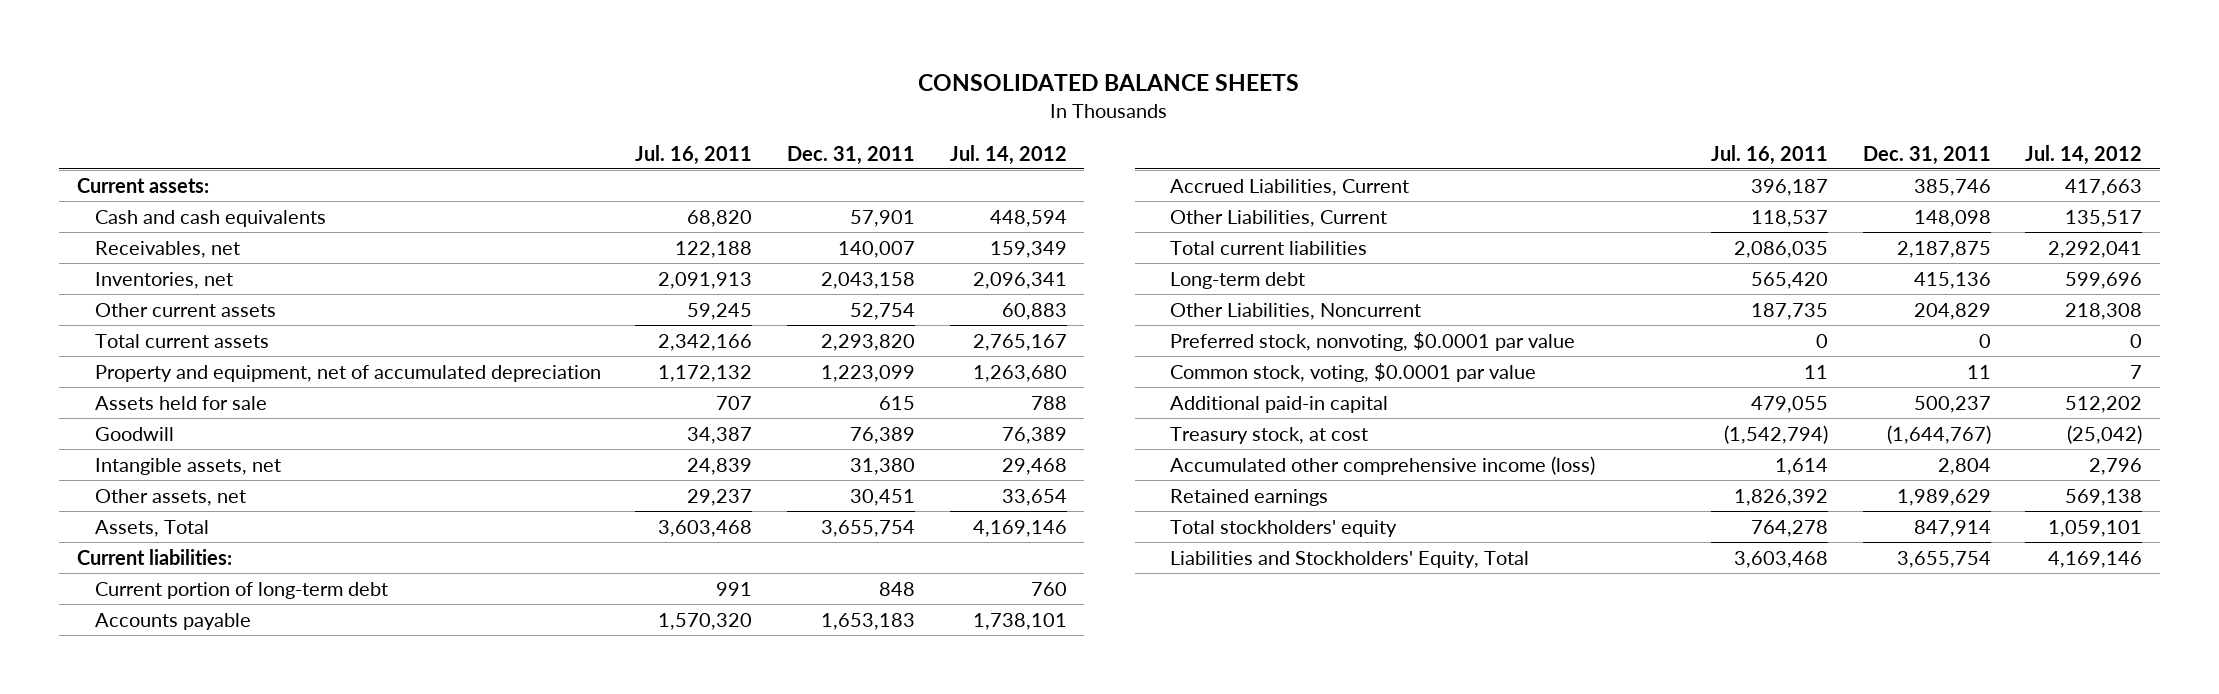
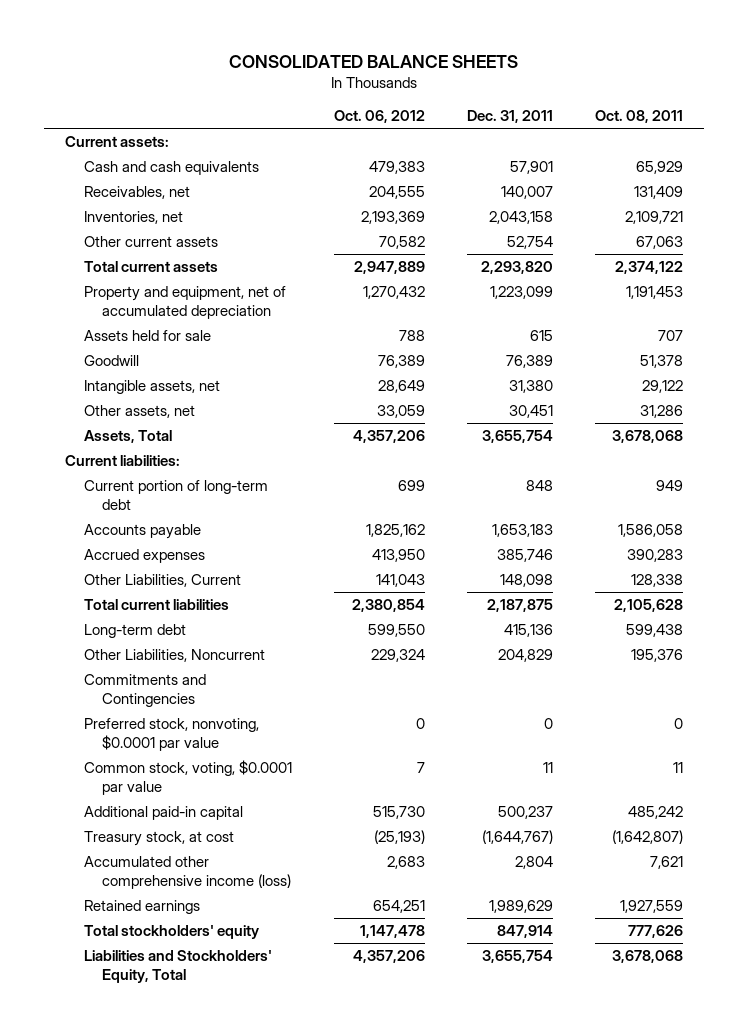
- | Jul. 16, 2011 | Dec. 31, 2011 | Jul. 14, 2012
+ | Oct. 06, 2012 | Dec. 31, 2011 | Oct. 08, 2011
- Accrued Liabilities, Current | 396,187 | 385,746 | 417,663
+ Accrued expenses | 413,950 | 385,746 | 390,283
+ Commitments and Contingencies

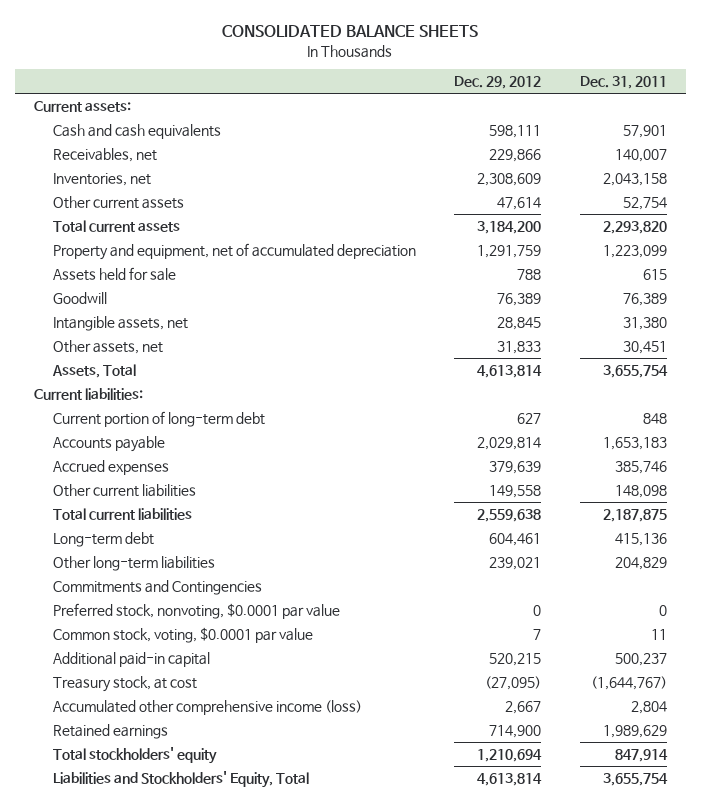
- | Oct. 06, 2012 | Dec. 31, 2011 | Oct. 08, 2011
+ | Dec. 29, 2012 | Dec. 31, 2011
- Other Liabilities, Current | 141,043 | 148,098 | 128,338
+ Other current liabilities | 149,558 | 148,098
- Other Liabilities, Noncurrent | 229,324 | 204,829 | 195,376
+ Other long-term liabilities | 239,021 | 204,829

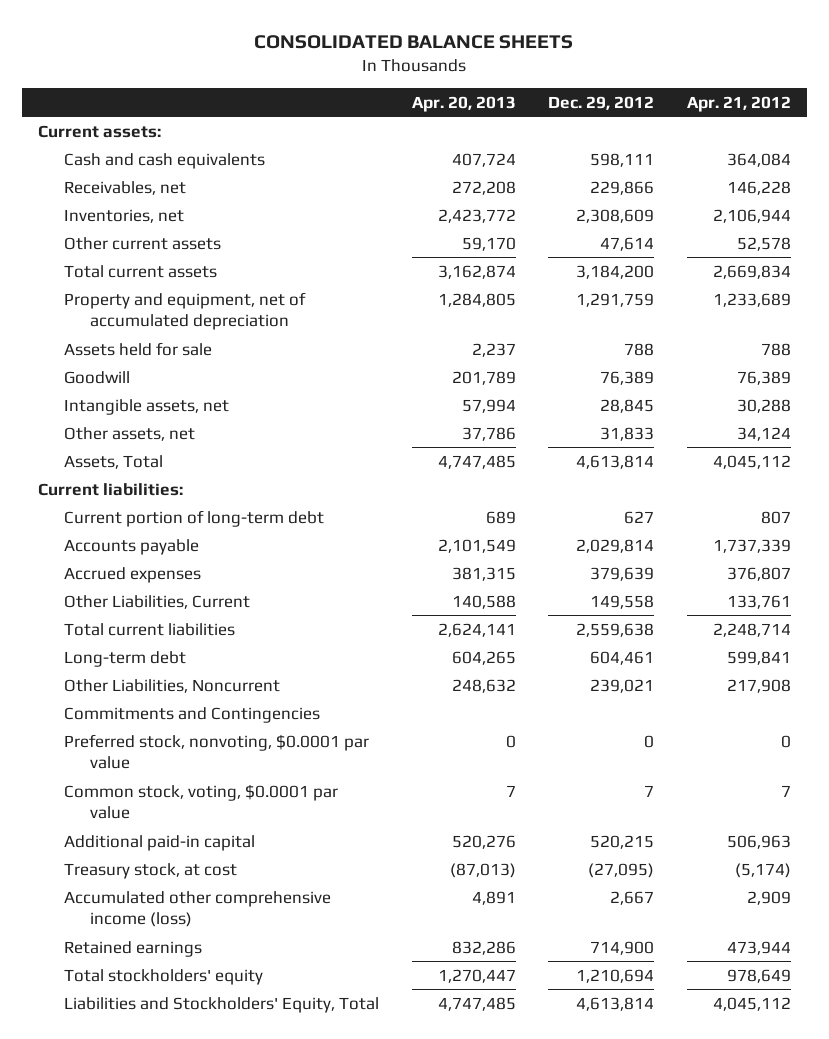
- | Dec. 29, 2012 | Dec. 31, 2011
+ | Apr. 20, 2013 | Dec. 29, 2012 | Apr. 21, 2012
- Other current liabilities | 149,558 | 148,098
+ Other Liabilities, Current | 140,588 | 149,558 | 133,761
- Other long-term liabilities | 239,021 | 204,829
+ Other Liabilities, Noncurrent | 248,632 | 239,021 | 217,908

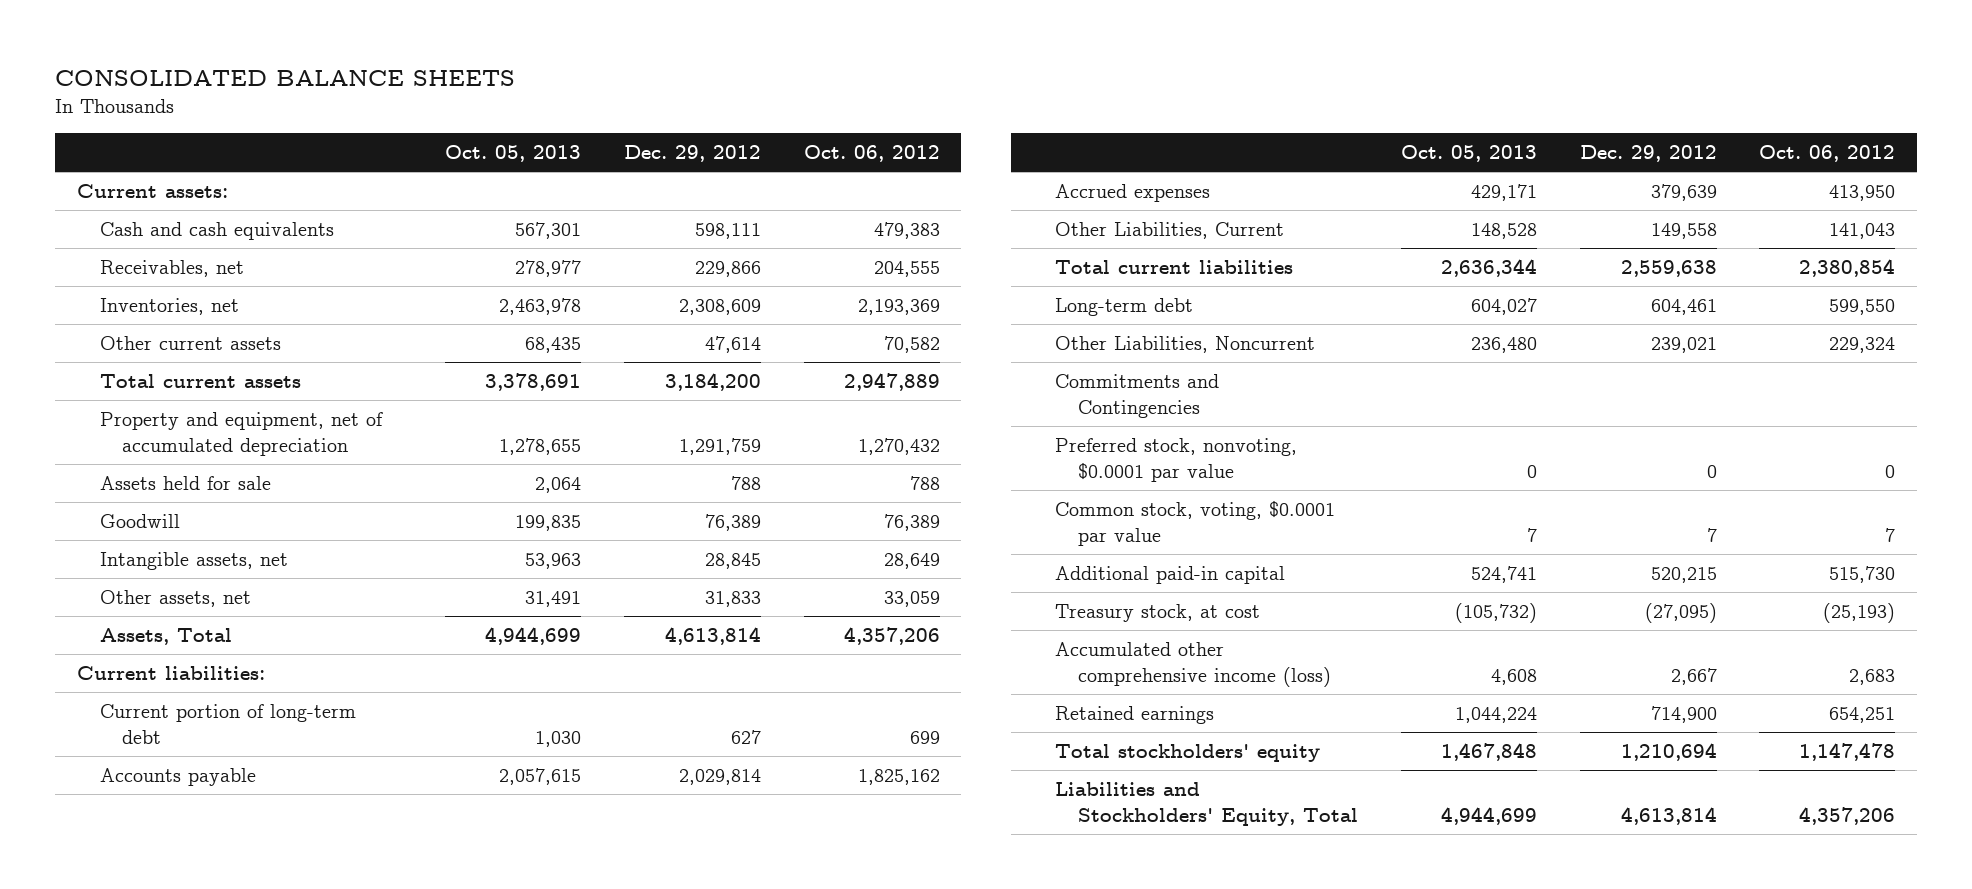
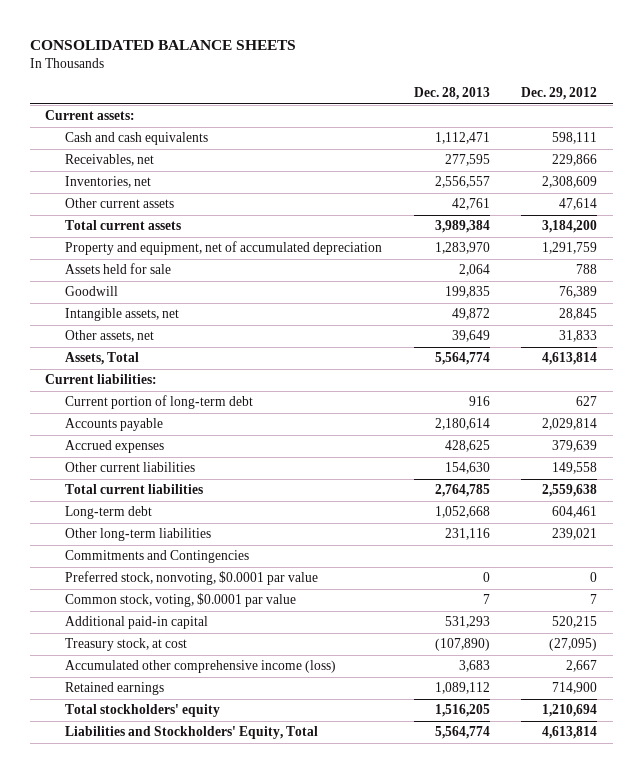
- | Oct. 05, 2013 | Dec. 29, 2012 | Oct. 06, 2012
+ | Dec. 28, 2013 | Dec. 29, 2012
- Other Liabilities, Current | 148,528 | 149,558 | 141,043
+ Other current liabilities | 154,630 | 149,558
- Other Liabilities, Noncurrent | 236,480 | 239,021 | 229,324
+ Other long-term liabilities | 231,116 | 239,021

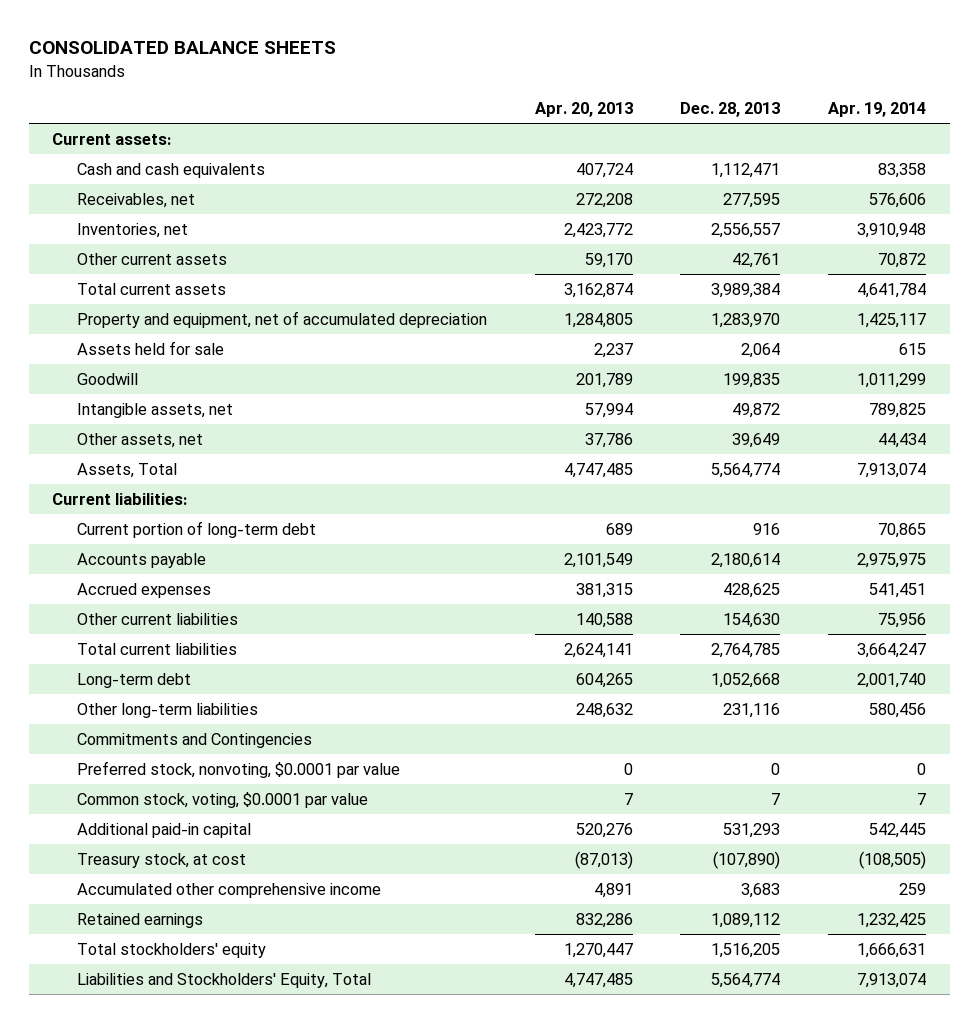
- | Dec. 28, 2013 | Dec. 29, 2012
+ | Apr. 20, 2013 | Dec. 28, 2013 | Apr. 19, 2014
- Accumulated other comprehensive income (loss) | 3,683 | 2,667
+ Accumulated other comprehensive income | 4,891 | 3,683 | 259

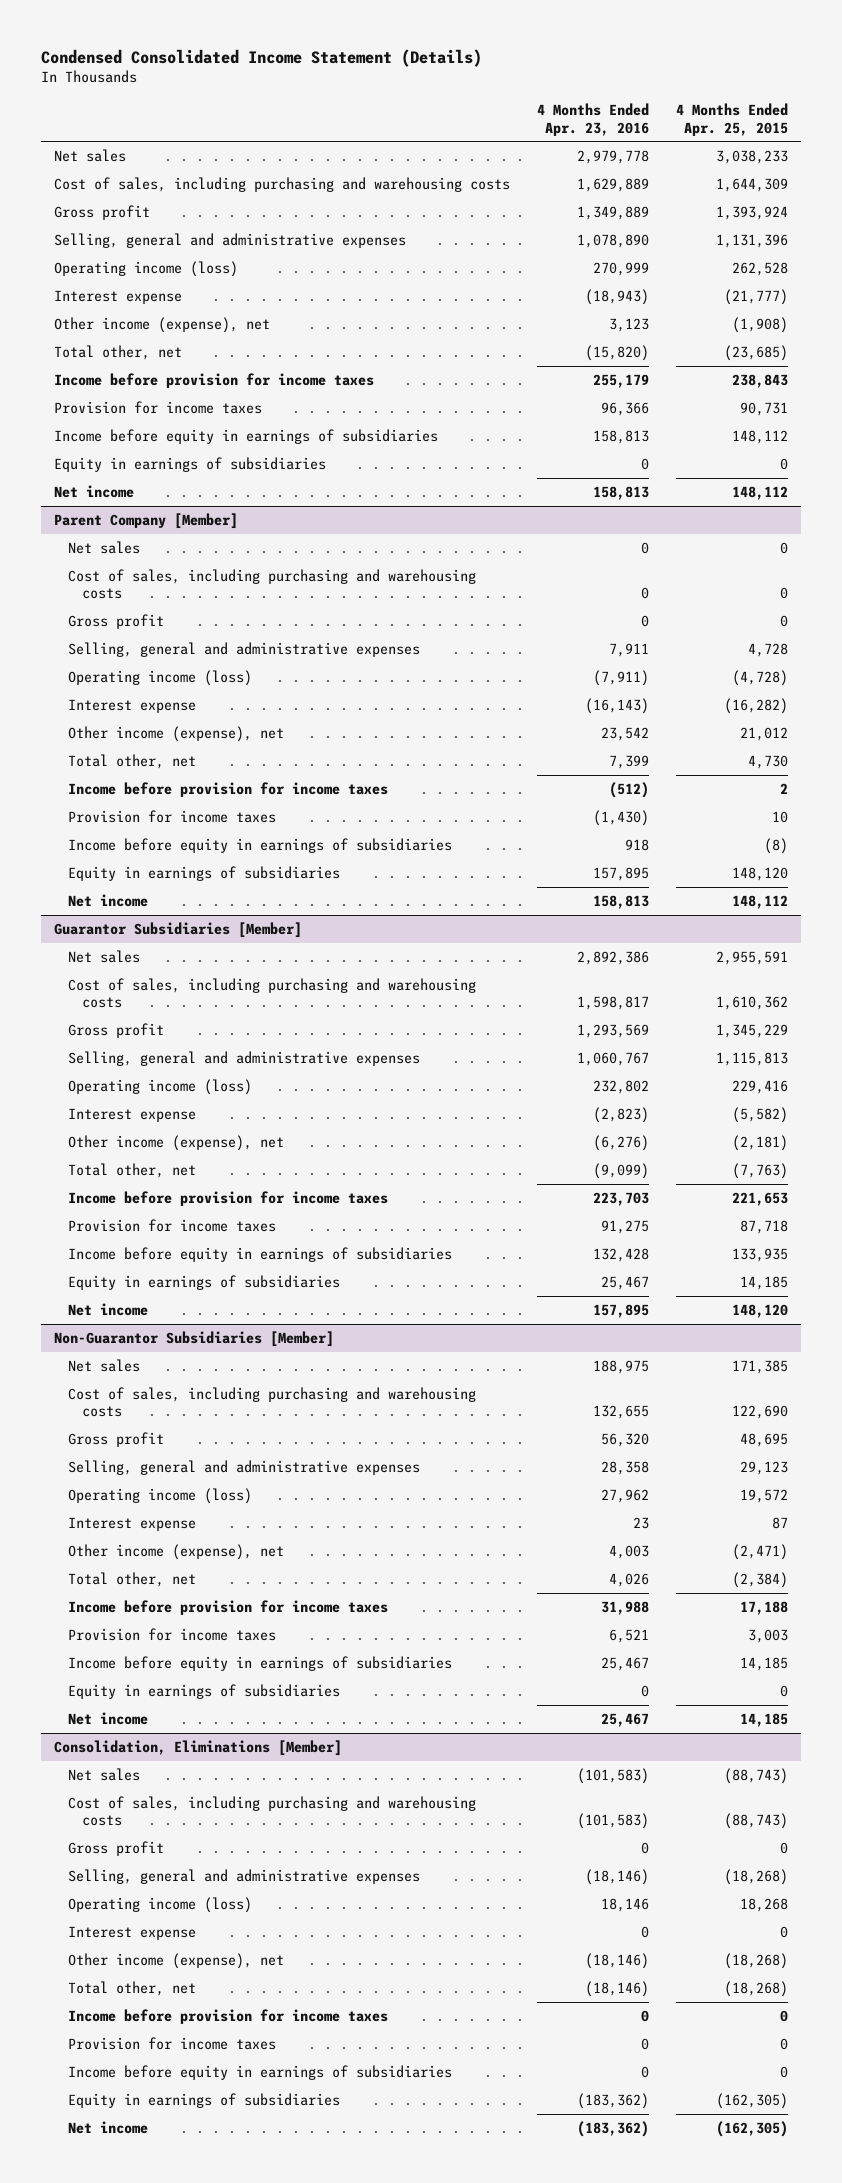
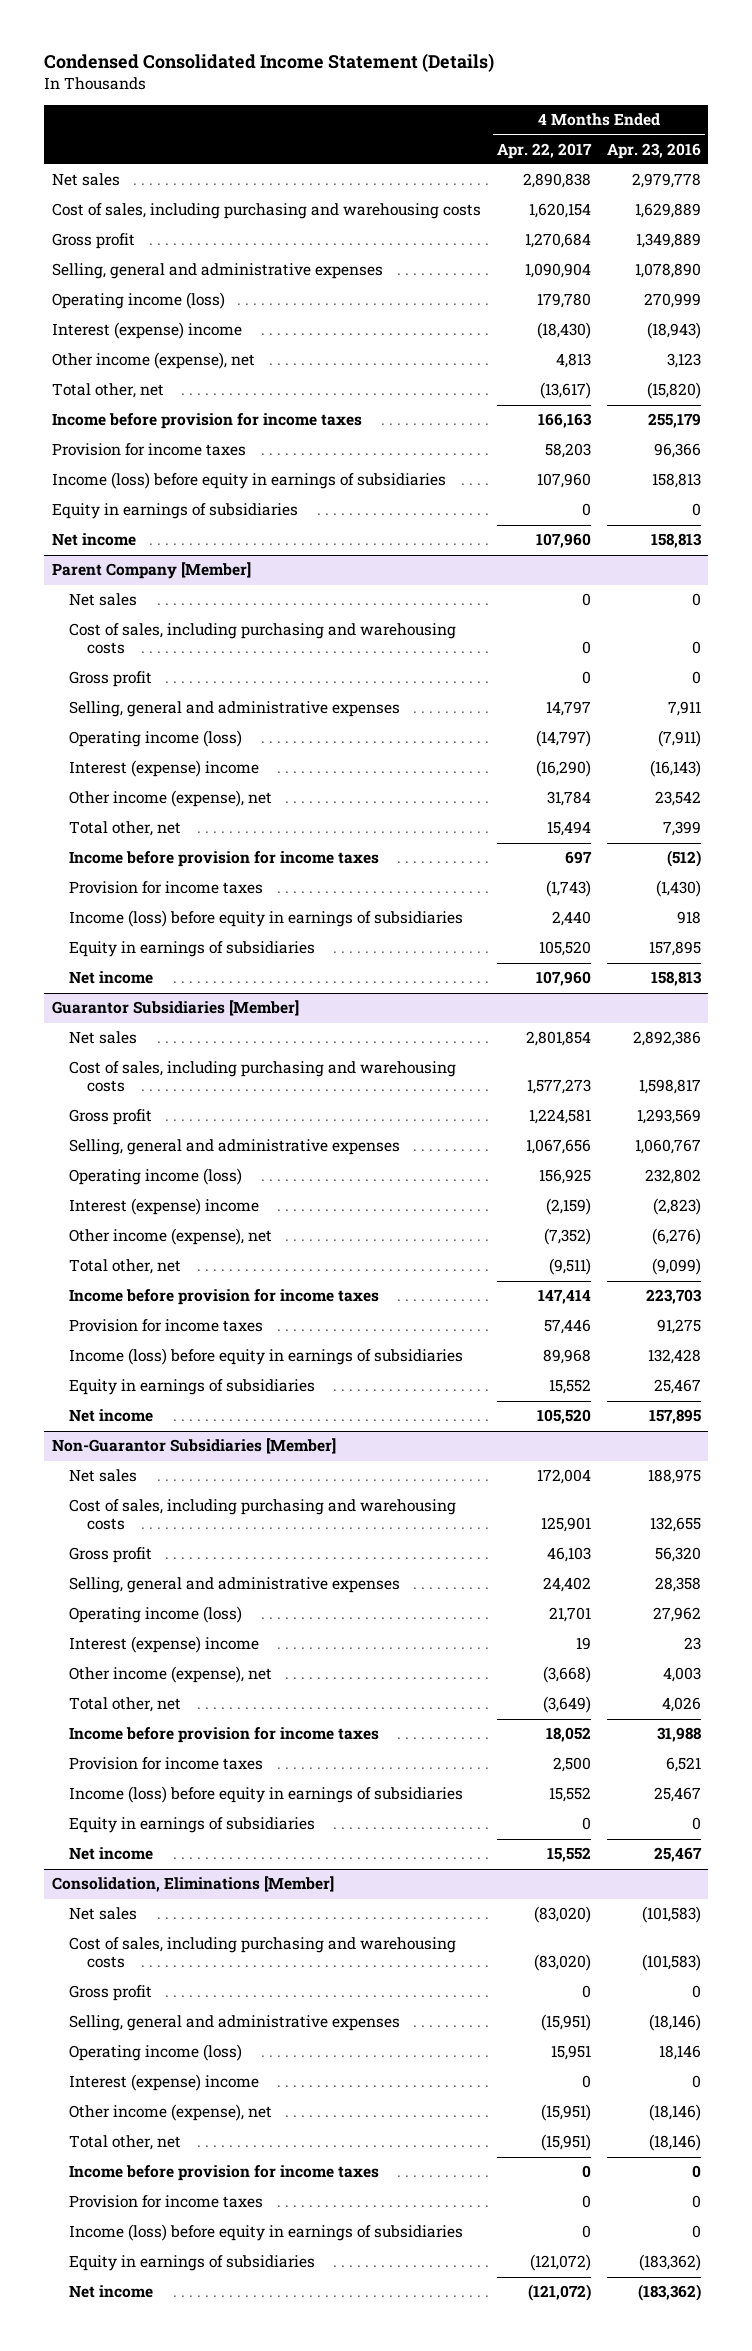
- | 4 Months Ended Apr. 23, 2016 | 4 Months Ended Apr. 25, 2015
+ | 4 Months Ended Apr. 22, 2017 | 4 Months Ended Apr. 23, 2016
- Interest expense | (18,943) | (21,777)
+ Interest (expense) income | (18,430) | (18,943)
- Income before equity in earnings of subsidiaries | 158,813 | 148,112
+ Income (loss) before equity in earnings of subsidiaries | 107,960 | 158,813
@ Parent Company [Member]
- Interest expense | (16,143) | (16,282)
+ Interest (expense) income | (16,290) | (16,143)
- Income before equity in earnings of subsidiaries | 918 | (8)
+ Income (loss) before equity in earnings of subsidiaries | 2,440 | 918
@ Guarantor Subsidiaries [Member]
- Interest expense | (2,823) | (5,582)
+ Interest (expense) income | (2,159) | (2,823)
- Income before equity in earnings of subsidiaries | 132,428 | 133,935
+ Income (loss) before equity in earnings of subsidiaries | 89,968 | 132,428
@ Non-Guarantor Subsidiaries [Member]
- Interest expense | 23 | 87
+ Interest (expense) income | 19 | 23
- Income before equity in earnings of subsidiaries | 25,467 | 14,185
+ Income (loss) before equity in earnings of subsidiaries | 15,552 | 25,467
@ Consolidation, Eliminations [Member]
- Interest expense | 0 | 0
+ Interest (expense) income | 0 | 0
- Income before equity in earnings of subsidiaries | 0 | 0
+ Income (loss) before equity in earnings of subsidiaries | 0 | 0

